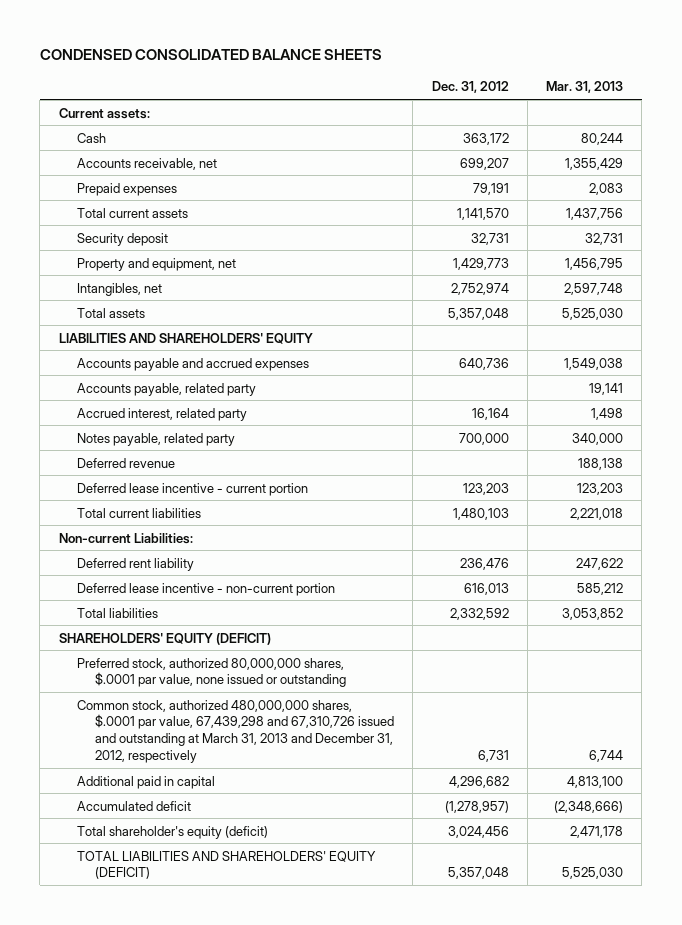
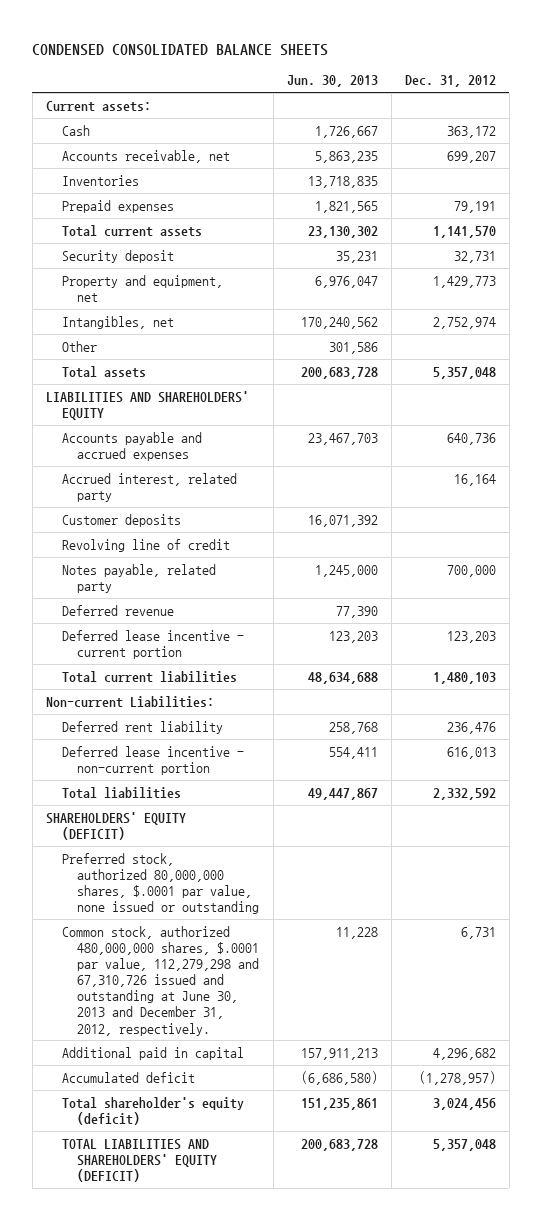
- | Dec. 31, 2012 | Mar. 31, 2013
+ | Jun. 30, 2013 | Dec. 31, 2012
+ Inventories | 13,718,835 |
+ Other | 301,586 |
- Accounts payable, related party | | 19,141
+ Customer deposits | 16,071,392 |
+ Revolving line of credit
- Common stock, authorized 480,000,000 shares, $.0001 par value, 67,439,298 and 67,310,726 issued and outstanding at March 31, 2013 and December 31, 2012, respectively | 6,731 | 6,744
+ Common stock, authorized 480,000,000 shares, $.0001 par value, 112,279,298 and 67,310,726 issued and outstanding at June 30, 2013 and December 31, 2012, respectively. | 11,228 | 6,731

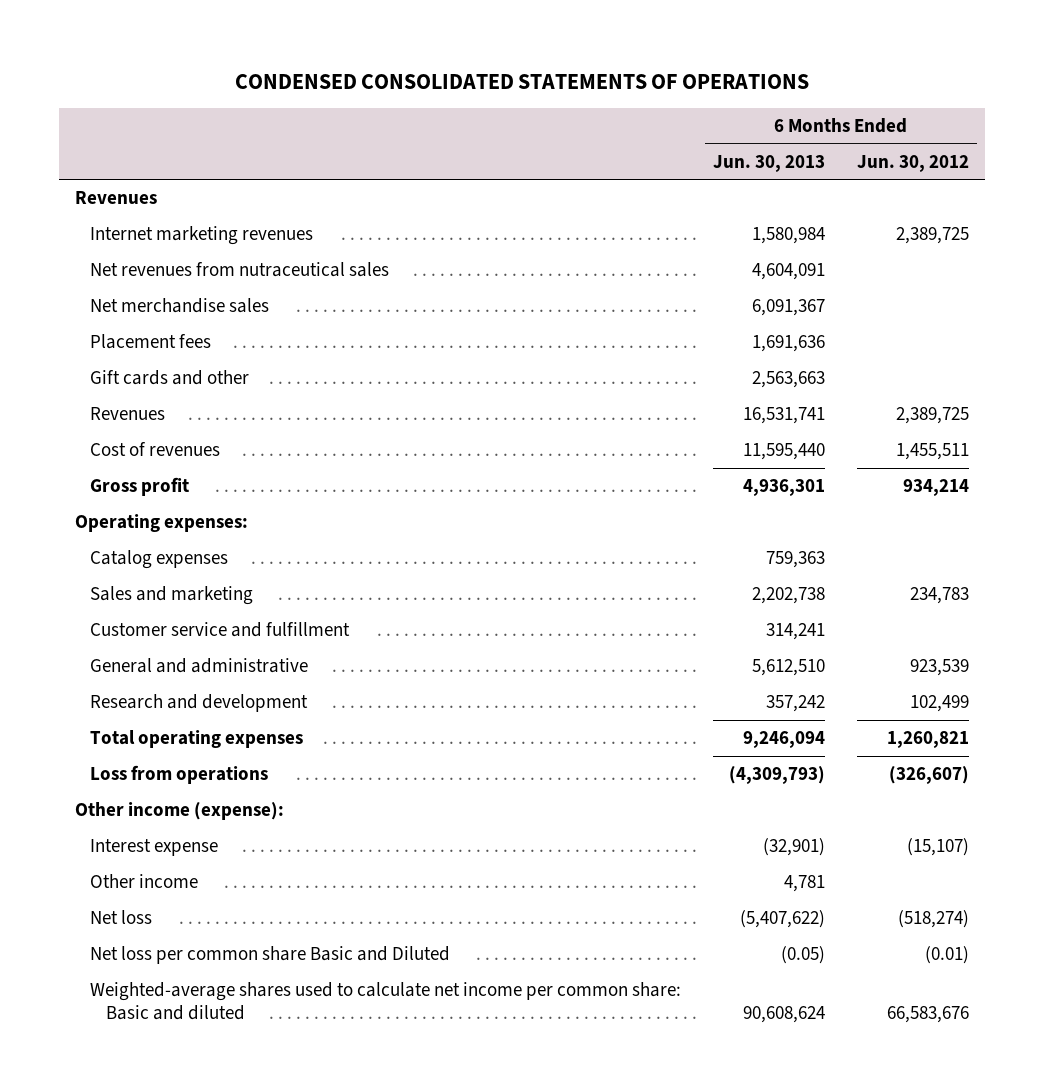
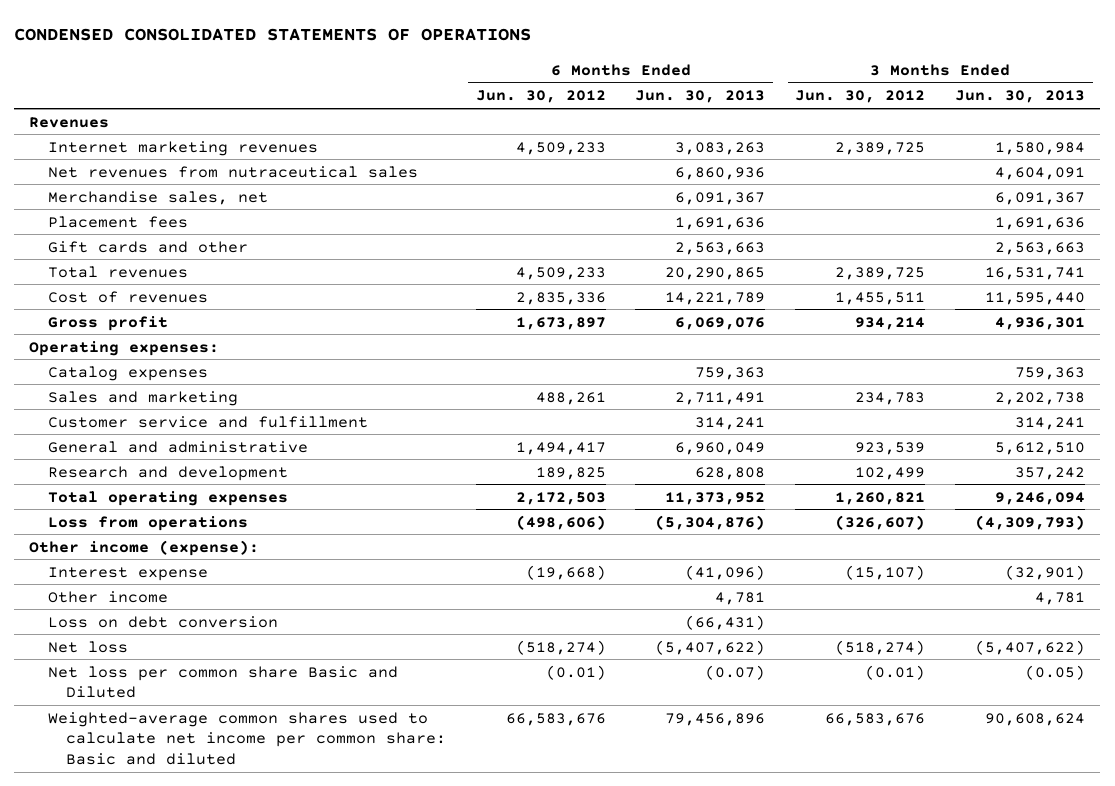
- | 6 Months Ended Jun. 30, 2013 | 6 Months Ended Jun. 30, 2012
+ | 6 Months Ended Jun. 30, 2012 | 6 Months Ended Jun. 30, 2013 | 3 Months Ended Jun. 30, 2012 | 3 Months Ended Jun. 30, 2013
- Internet marketing revenues | 1,580,984 | 2,389,725
- Net revenues from nutraceutical sales | 4,604,091 |
- Net merchandise sales | 6,091,367 |
+ Internet marketing revenues | 4,509,233 | 3,083,263 | 2,389,725 | 1,580,984
+ Net revenues from nutraceutical sales | | 6,860,936 | | 4,604,091
+ Merchandise sales, net | | 6,091,367 | | 6,091,367
- Revenues | 16,531,741 | 2,389,725
- Cost of revenues | 11,595,440 | 1,455,511
- Gross profit | 4,936,301 | 934,214
+ Total revenues | 4,509,233 | 20,290,865 | 2,389,725 | 16,531,741
+ Cost of revenues | 2,835,336 | 14,221,789 | 1,455,511 | 11,595,440
+ Gross profit | 1,673,897 | 6,069,076 | 934,214 | 4,936,301
- Sales and marketing | 2,202,738 | 234,783
+ Sales and marketing | 488,261 | 2,711,491 | 234,783 | 2,202,738
- General and administrative | 5,612,510 | 923,539
- Research and development | 357,242 | 102,499
- Total operating expenses | 9,246,094 | 1,260,821
- Loss from operations | (4,309,793) | (326,607)
+ General and administrative | 1,494,417 | 6,960,049 | 923,539 | 5,612,510
+ Research and development | 189,825 | 628,808 | 102,499 | 357,242
+ Total operating expenses | 2,172,503 | 11,373,952 | 1,260,821 | 9,246,094
+ Loss from operations | (498,606) | (5,304,876) | (326,607) | (4,309,793)
- Interest expense | (32,901) | (15,107)
+ Interest expense | (19,668) | (41,096) | (15,107) | (32,901)
+ Loss on debt conversion | | (66,431) | |
- Net loss per common share Basic and Diluted | (0.05) | (0.01)
- Weighted-average shares used to calculate net income per common share: Basic and diluted | 90,608,624 | 66,583,676
+ Net loss per common share Basic and Diluted | (0.01) | (0.07) | (0.01) | (0.05)
+ Weighted-average common shares used to calculate net income per common share: Basic and diluted | 66,583,676 | 79,456,896 | 66,583,676 | 90,608,624

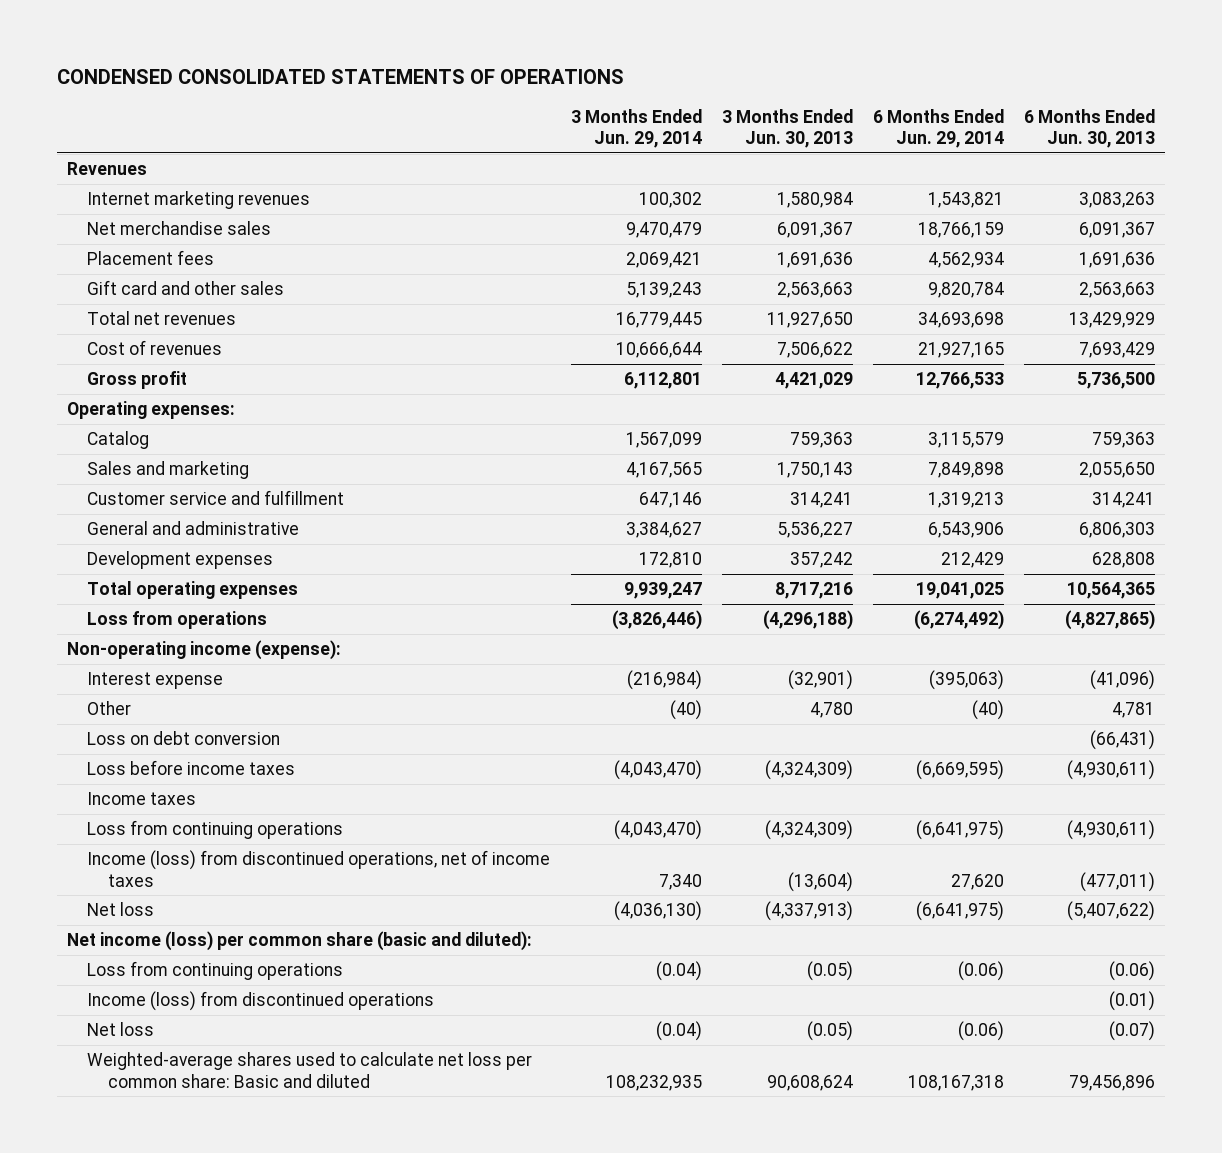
- | 6 Months Ended Jun. 30, 2012 | 6 Months Ended Jun. 30, 2013 | 3 Months Ended Jun. 30, 2012 | 3 Months Ended Jun. 30, 2013
+ | 3 Months Ended Jun. 29, 2014 | 3 Months Ended Jun. 30, 2013 | 6 Months Ended Jun. 29, 2014 | 6 Months Ended Jun. 30, 2013
- Net revenues from nutraceutical sales | | 6,860,936 | | 4,604,091
- Merchandise sales, net | | 6,091,367 | | 6,091,367
+ Net merchandise sales | 9,470,479 | 6,091,367 | 18,766,159 | 6,091,367
- Gift cards and other | | 2,563,663 | | 2,563,663
- Total revenues | 4,509,233 | 20,290,865 | 2,389,725 | 16,531,741
- Cost of revenues | 2,835,336 | 14,221,789 | 1,455,511 | 11,595,440
- Gross profit | 1,673,897 | 6,069,076 | 934,214 | 4,936,301
+ Gift card and other sales | 5,139,243 | 2,563,663 | 9,820,784 | 2,563,663
+ Total net revenues | 16,779,445 | 11,927,650 | 34,693,698 | 13,429,929
+ Cost of revenues | 10,666,644 | 7,506,622 | 21,927,165 | 7,693,429
+ Gross profit | 6,112,801 | 4,421,029 | 12,766,533 | 5,736,500
- Catalog expenses | | 759,363 | | 759,363
- Sales and marketing | 488,261 | 2,711,491 | 234,783 | 2,202,738
+ Catalog | 1,567,099 | 759,363 | 3,115,579 | 759,363
+ Sales and marketing | 4,167,565 | 1,750,143 | 7,849,898 | 2,055,650
- General and administrative | 1,494,417 | 6,960,049 | 923,539 | 5,612,510
- Research and development | 189,825 | 628,808 | 102,499 | 357,242
- Total operating expenses | 2,172,503 | 11,373,952 | 1,260,821 | 9,246,094
- Loss from operations | (498,606) | (5,304,876) | (326,607) | (4,309,793)
- Other income (expense):
+ General and administrative | 3,384,627 | 5,536,227 | 6,543,906 | 6,806,303
+ Development expenses | 172,810 | 357,242 | 212,429 | 628,808
+ Total operating expenses | 9,939,247 | 8,717,216 | 19,041,025 | 10,564,365
+ Loss from operations | (3,826,446) | (4,296,188) | (6,274,492) | (4,827,865)
+ Non-operating income (expense):
- Other income | | 4,781 | | 4,781
+ Other | (40) | 4,780 | (40) | 4,781
- Net loss | (518,274) | (5,407,622) | (518,274) | (5,407,622)
- Net loss per common share Basic and Diluted | (0.01) | (0.07) | (0.01) | (0.05)
- Weighted-average common shares used to calculate net income per common share: Basic and diluted | 66,583,676 | 79,456,896 | 66,583,676 | 90,608,624
+ Loss before income taxes | (4,043,470) | (4,324,309) | (6,669,595) | (4,930,611)
+ Income taxes
+ Loss from continuing operations | (4,043,470) | (4,324,309) | (6,641,975) | (4,930,611)
+ Income (loss) from discontinued operations, net of income taxes | 7,340 | (13,604) | 27,620 | (477,011)
+ Net loss | (4,036,130) | (4,337,913) | (6,641,975) | (5,407,622)
+ Net income (loss) per common share (basic and diluted):
+ Loss from continuing operations | (0.04) | (0.05) | (0.06) | (0.06)
+ Income (loss) from discontinued operations | | | | (0.01)
+ Net loss | (0.04) | (0.05) | (0.06) | (0.07)
+ Weighted-average shares used to calculate net loss per common share: Basic and diluted | 108,232,935 | 90,608,624 | 108,167,318 | 79,456,896

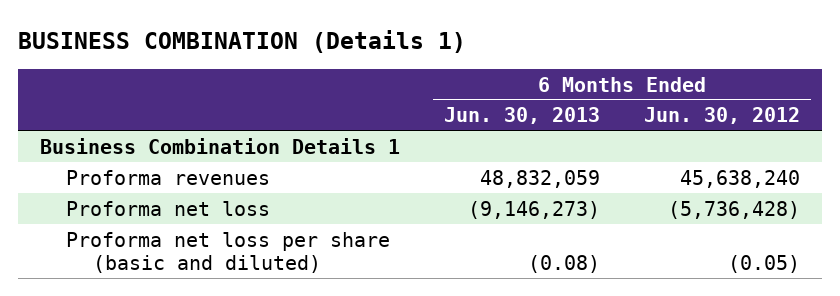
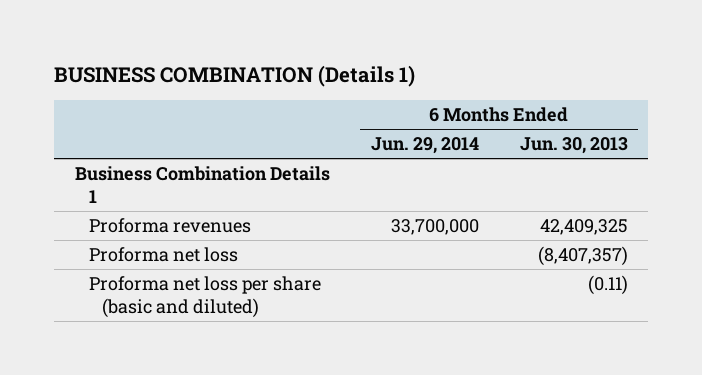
- | 6 Months Ended Jun. 30, 2013 | 6 Months Ended Jun. 30, 2012
+ | 6 Months Ended Jun. 29, 2014 | 6 Months Ended Jun. 30, 2013
- Proforma revenues | 48,832,059 | 45,638,240
- Proforma net loss | (9,146,273) | (5,736,428)
- Proforma net loss per share (basic and diluted) | (0.08) | (0.05)
+ Proforma revenues | 33,700,000 | 42,409,325
+ Proforma net loss | | (8,407,357)
+ Proforma net loss per share (basic and diluted) | | (0.11)

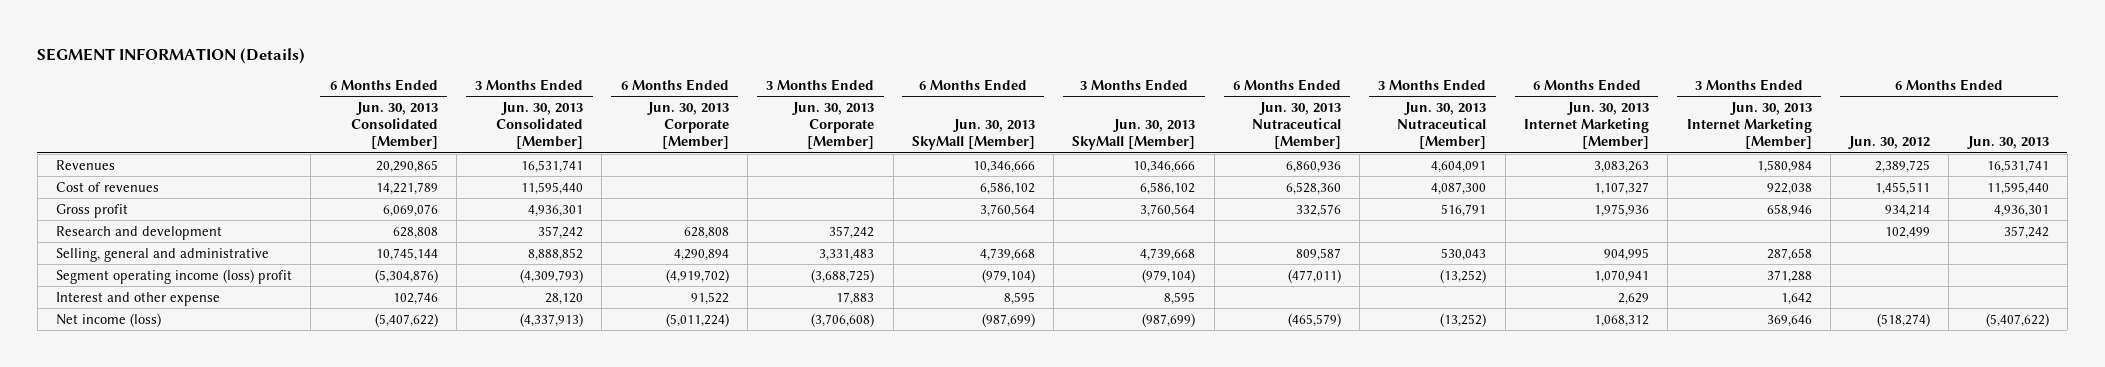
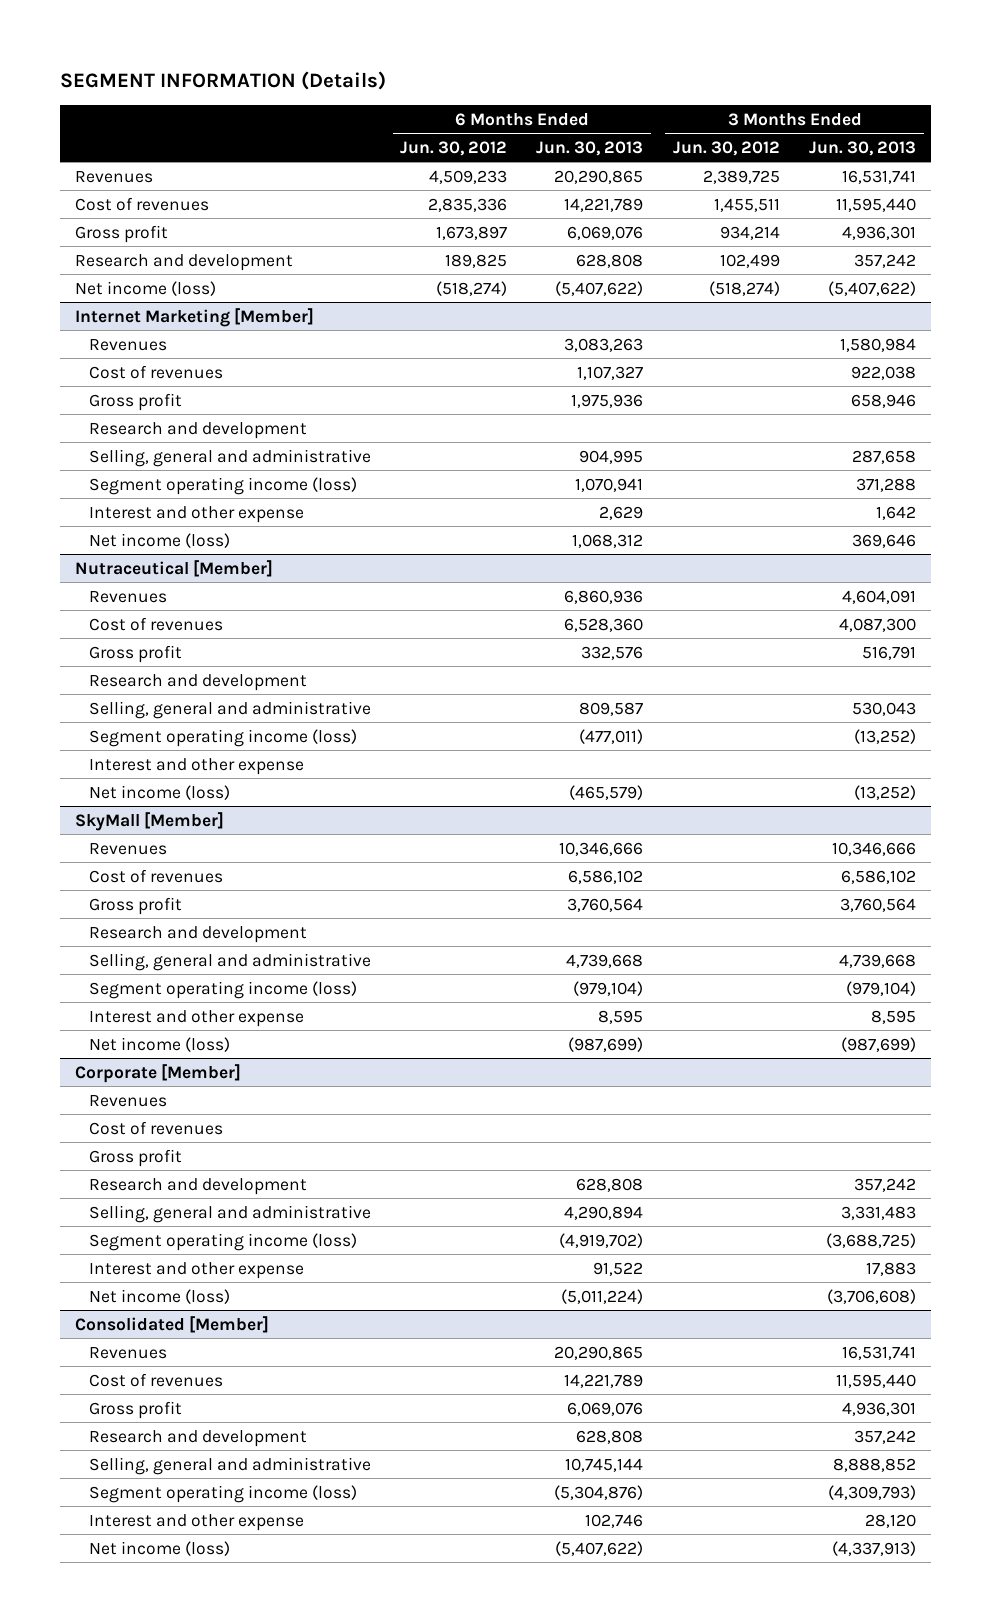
- | 6 Months Ended Jun. 30, 2013 Consolidated [Member] | 3 Months Ended Jun. 30, 2013 Consolidated [Member] | 6 Months Ended Jun. 30, 2013 Corporate [Member] | 3 Months Ended Jun. 30, 2013 Corporate [Member] | 6 Months Ended Jun. 30, 2013 SkyMall [Member] | 3 Months Ended Jun. 30, 2013 SkyMall [Member] | 6 Months Ended Jun. 30, 2013 Nutraceutical [Member] | 3 Months Ended Jun. 30, 2013 Nutraceutical [Member] | 6 Months Ended Jun. 30, 2013 Internet Marketing [Member] | 3 Months Ended Jun. 30, 2013 Internet Marketing [Member] | 6 Months Ended Jun. 30, 2012 | 6 Months Ended Jun. 30, 2013
+ | 6 Months Ended Jun. 30, 2012 | 6 Months Ended Jun. 30, 2013 | 3 Months Ended Jun. 30, 2012 | 3 Months Ended Jun. 30, 2013
- Revenues | 20,290,865 | 16,531,741 | | | 10,346,666 | 10,346,666 | 6,860,936 | 4,604,091 | 3,083,263 | 1,580,984 | 2,389,725 | 16,531,741
- Cost of revenues | 14,221,789 | 11,595,440 | | | 6,586,102 | 6,586,102 | 6,528,360 | 4,087,300 | 1,107,327 | 922,038 | 1,455,511 | 11,595,440
- Gross profit | 6,069,076 | 4,936,301 | | | 3,760,564 | 3,760,564 | 332,576 | 516,791 | 1,975,936 | 658,946 | 934,214 | 4,936,301
- Research and development | 628,808 | 357,242 | 628,808 | 357,242 | | | | | | | 102,499 | 357,242
- Selling, general and administrative | 10,745,144 | 8,888,852 | 4,290,894 | 3,331,483 | 4,739,668 | 4,739,668 | 809,587 | 530,043 | 904,995 | 287,658 | |
- Segment operating income (loss) profit | (5,304,876) | (4,309,793) | (4,919,702) | (3,688,725) | (979,104) | (979,104) | (477,011) | (13,252) | 1,070,941 | 371,288 | |
- Interest and other expense | 102,746 | 28,120 | 91,522 | 17,883 | 8,595 | 8,595 | | | 2,629 | 1,642 | |
+ Revenues | 4,509,233 | 20,290,865 | 2,389,725 | 16,531,741
+ Cost of revenues | 2,835,336 | 14,221,789 | 1,455,511 | 11,595,440
+ Gross profit | 1,673,897 | 6,069,076 | 934,214 | 4,936,301
+ Research and development | 189,825 | 628,808 | 102,499 | 357,242
+ Internet Marketing [Member]
+ Revenues | | 3,083,263 | | 1,580,984
+ Cost of revenues | | 1,107,327 | | 922,038
+ Gross profit | | 1,975,936 | | 658,946
+ Research and development
+ Selling, general and administrative | | 904,995 | | 287,658
+ Segment operating income (loss) | | 1,070,941 | | 371,288
+ Interest and other expense | | 2,629 | | 1,642
+ Net income (loss) | | 1,068,312 | | 369,646
+ Nutraceutical [Member]
+ Revenues | | 6,860,936 | | 4,604,091
+ Cost of revenues | | 6,528,360 | | 4,087,300
+ Gross profit | | 332,576 | | 516,791
+ Research and development
+ Selling, general and administrative | | 809,587 | | 530,043
+ Segment operating income (loss) | | (477,011) | | (13,252)
+ Interest and other expense
+ Net income (loss) | | (465,579) | | (13,252)
+ SkyMall [Member]
+ Revenues | | 10,346,666 | | 10,346,666
+ Cost of revenues | | 6,586,102 | | 6,586,102
+ Gross profit | | 3,760,564 | | 3,760,564
+ Research and development
+ Selling, general and administrative | | 4,739,668 | | 4,739,668
+ Segment operating income (loss) | | (979,104) | | (979,104)
+ Interest and other expense | | 8,595 | | 8,595
+ Net income (loss) | | (987,699) | | (987,699)
+ Corporate [Member]
+ Revenues
+ Cost of revenues
+ Gross profit
+ Research and development | | 628,808 | | 357,242
+ Selling, general and administrative | | 4,290,894 | | 3,331,483
+ Segment operating income (loss) | | (4,919,702) | | (3,688,725)
+ Interest and other expense | | 91,522 | | 17,883
+ Net income (loss) | | (5,011,224) | | (3,706,608)
+ Consolidated [Member]
+ Revenues | | 20,290,865 | | 16,531,741
+ Cost of revenues | | 14,221,789 | | 11,595,440
+ Gross profit | | 6,069,076 | | 4,936,301
+ Research and development | | 628,808 | | 357,242
+ Selling, general and administrative | | 10,745,144 | | 8,888,852
+ Segment operating income (loss) | | (5,304,876) | | (4,309,793)
+ Interest and other expense | | 102,746 | | 28,120
+ Net income (loss) | | (5,407,622) | | (4,337,913)

